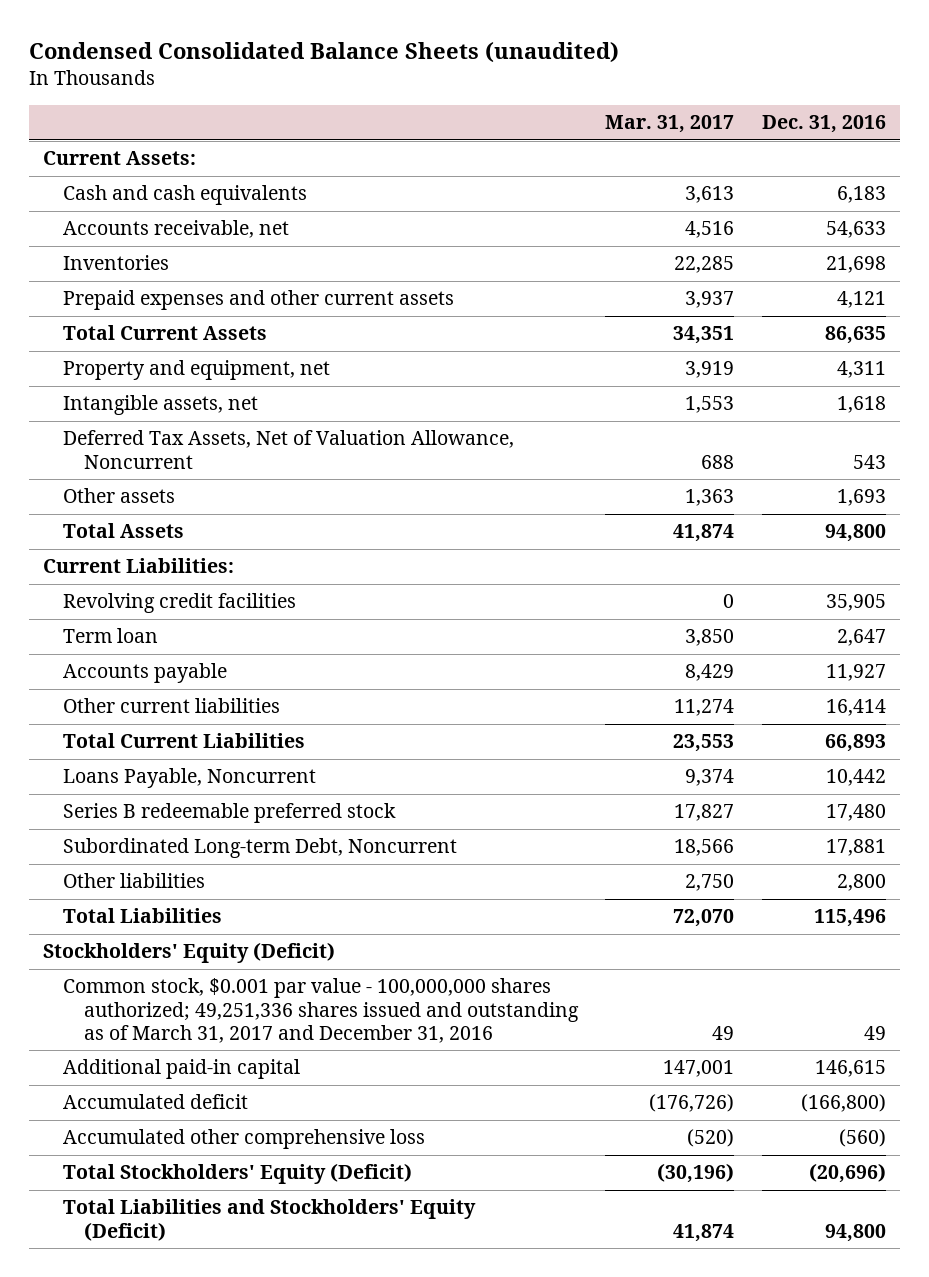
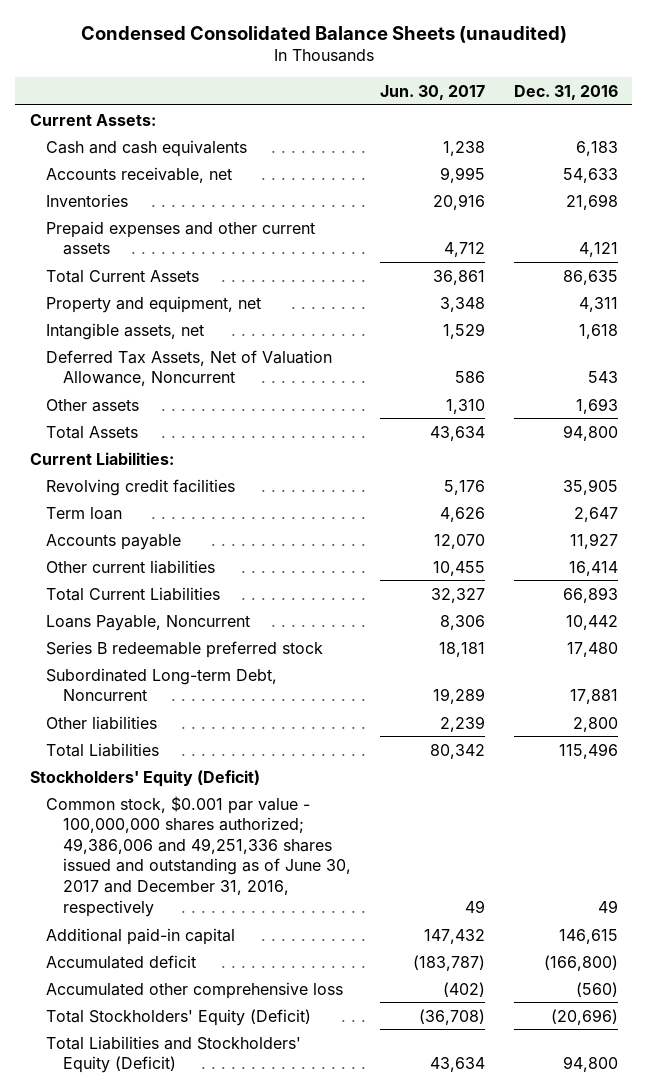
- | Mar. 31, 2017 | Dec. 31, 2016
+ | Jun. 30, 2017 | Dec. 31, 2016
- Common stock, $0.001 par value - 100,000,000 shares authorized; 49,251,336 shares issued and outstanding as of March 31, 2017 and December 31, 2016 | 49 | 49
+ Common stock, $0.001 par value - 100,000,000 shares authorized; 49,386,006 and 49,251,336 shares issued and outstanding as of June 30, 2017 and December 31, 2016, respectively | 49 | 49

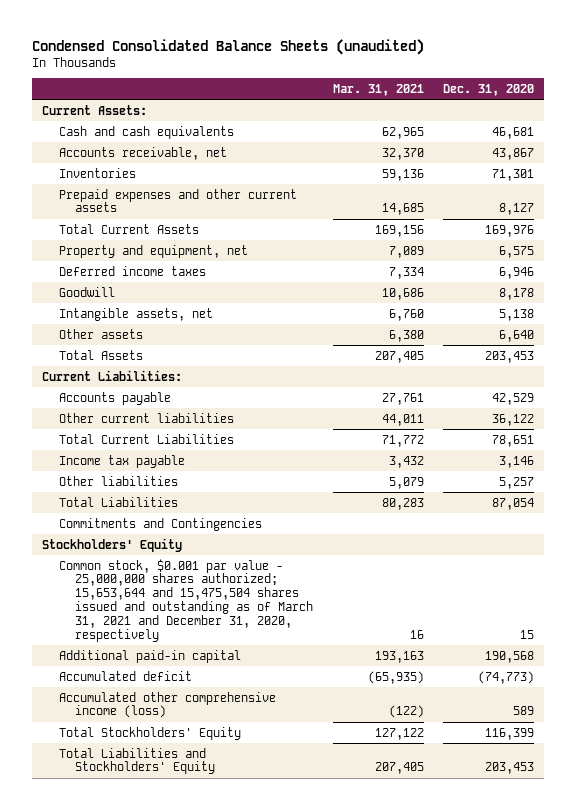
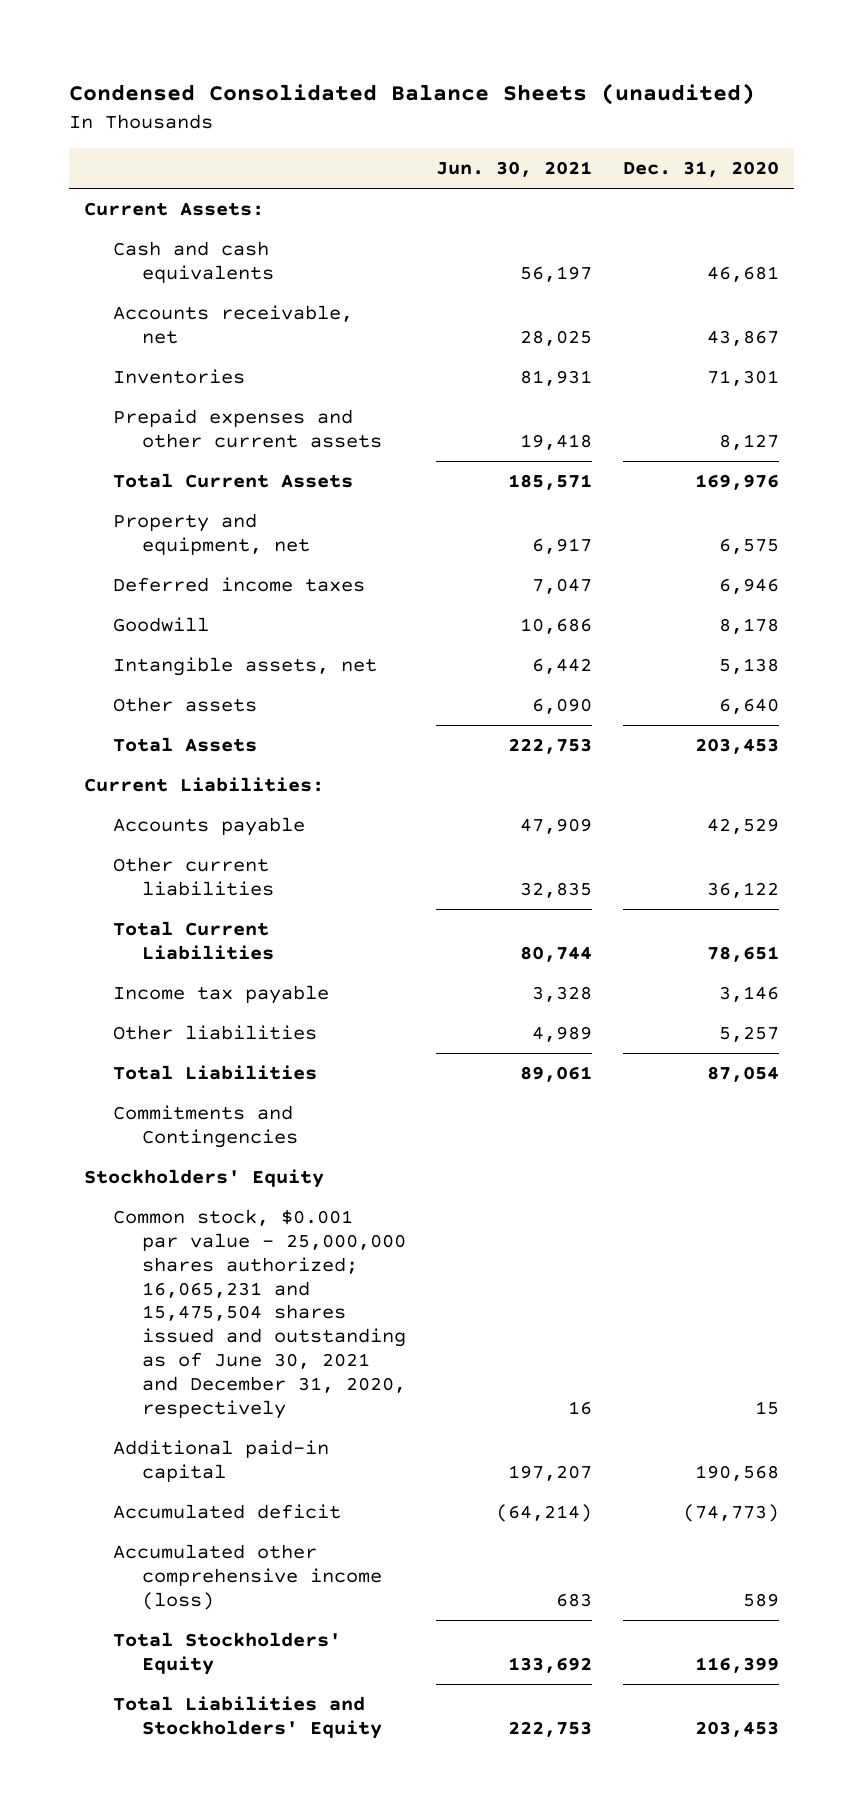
- | Mar. 31, 2021 | Dec. 31, 2020
+ | Jun. 30, 2021 | Dec. 31, 2020
- Common stock, $0.001 par value - 25,000,000 shares authorized; 15,653,644 and 15,475,504 shares issued and outstanding as of March 31, 2021 and December 31, 2020, respectively | 16 | 15
+ Common stock, $0.001 par value - 25,000,000 shares authorized; 16,065,231 and 15,475,504 shares issued and outstanding as of June 30, 2021 and December 31, 2020, respectively | 16 | 15

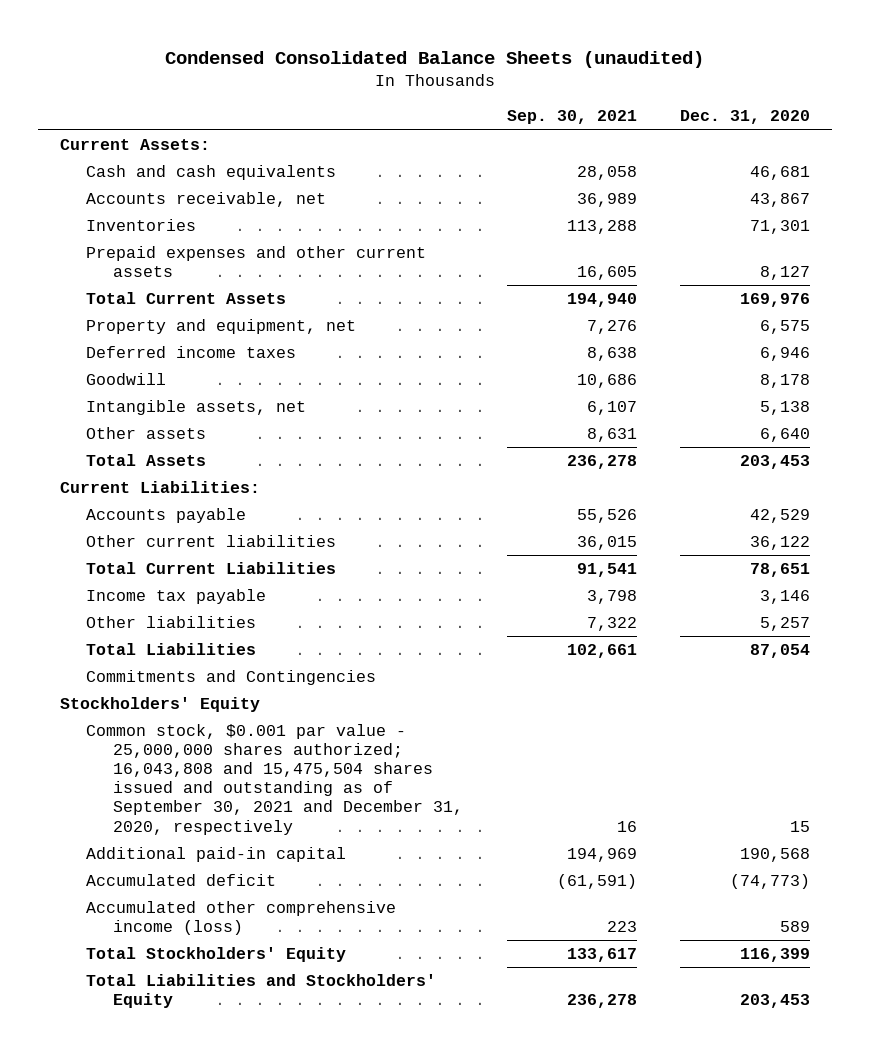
- | Jun. 30, 2021 | Dec. 31, 2020
+ | Sep. 30, 2021 | Dec. 31, 2020
- Common stock, $0.001 par value - 25,000,000 shares authorized; 16,065,231 and 15,475,504 shares issued and outstanding as of June 30, 2021 and December 31, 2020, respectively | 16 | 15
+ Common stock, $0.001 par value - 25,000,000 shares authorized; 16,043,808 and 15,475,504 shares issued and outstanding as of September 30, 2021 and December 31, 2020, respectively | 16 | 15

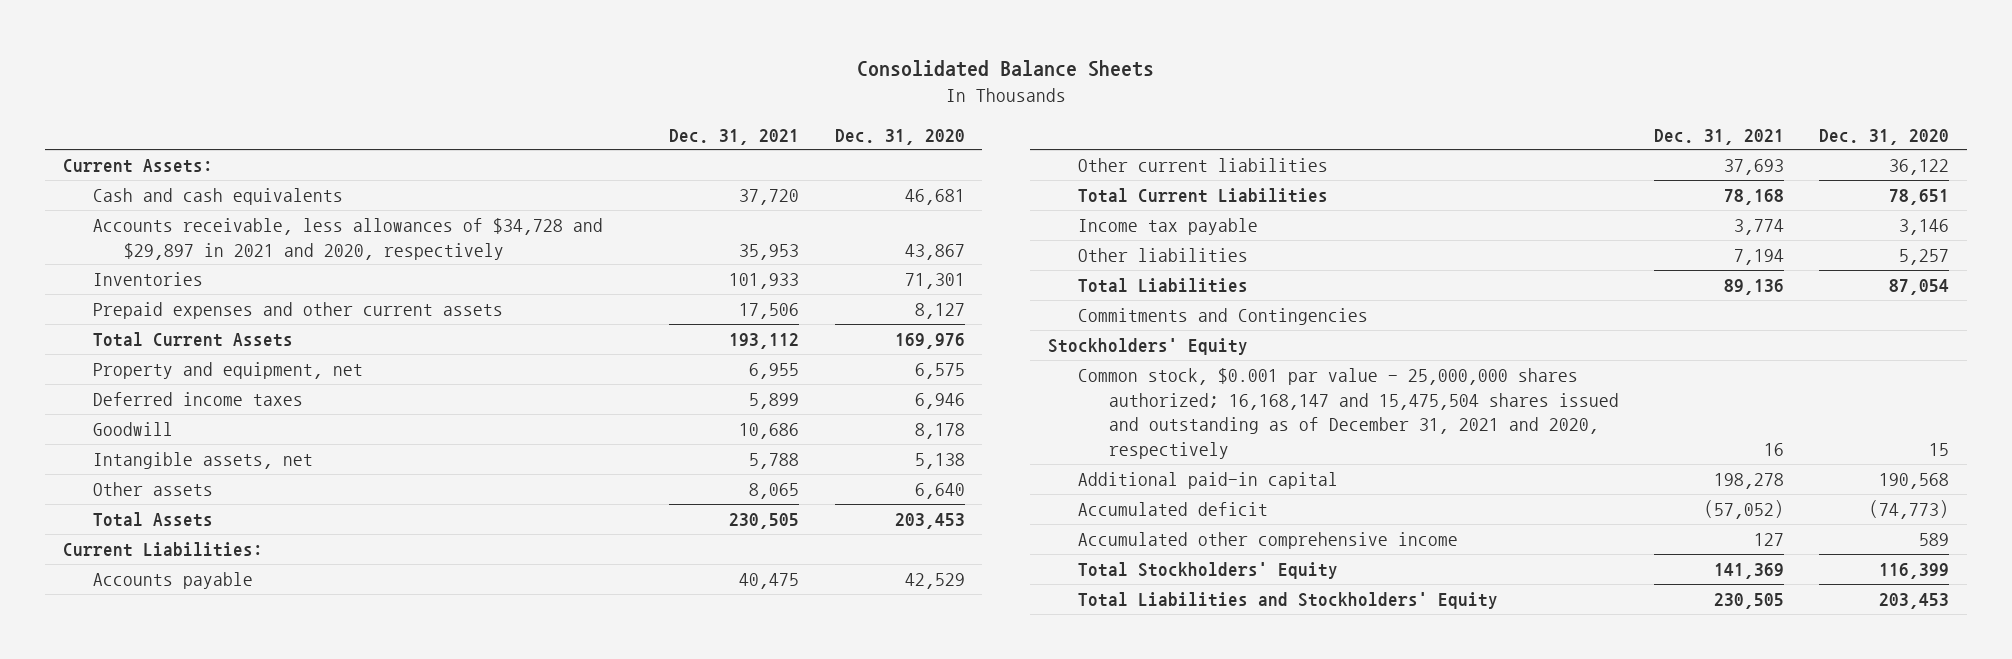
- Condensed Consolidated Balance Sheets (unaudited)
+ Consolidated Balance Sheets
- | Sep. 30, 2021 | Dec. 31, 2020
+ | Dec. 31, 2021 | Dec. 31, 2020
- Accounts receivable, net | 36,989 | 43,867
+ Accounts receivable, less allowances of $34,728 and $29,897 in 2021 and 2020, respectively | 35,953 | 43,867
- Common stock, $0.001 par value - 25,000,000 shares authorized; 16,043,808 and 15,475,504 shares issued and outstanding as of September 30, 2021 and December 31, 2020, respectively | 16 | 15
+ Common stock, $0.001 par value - 25,000,000 shares authorized; 16,168,147 and 15,475,504 shares issued and outstanding as of December 31, 2021 and 2020, respectively | 16 | 15
- Accumulated other comprehensive income (loss) | 223 | 589
+ Accumulated other comprehensive income | 127 | 589

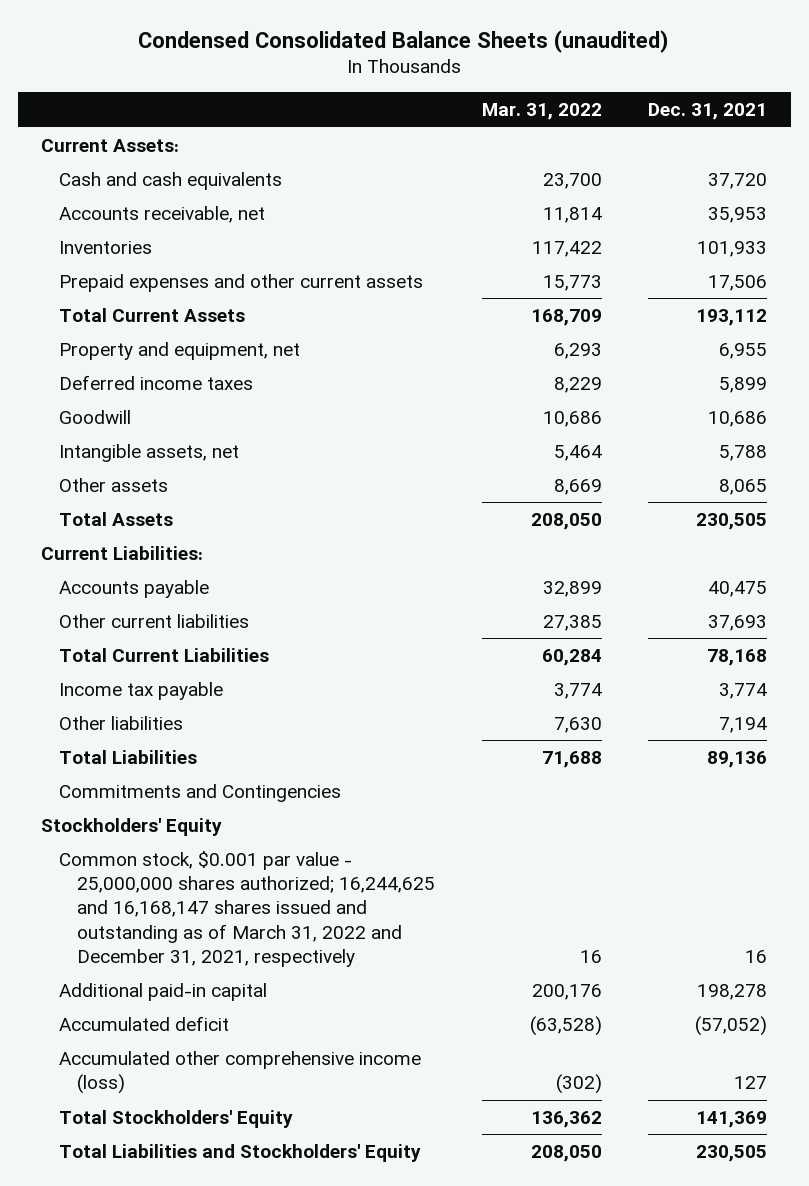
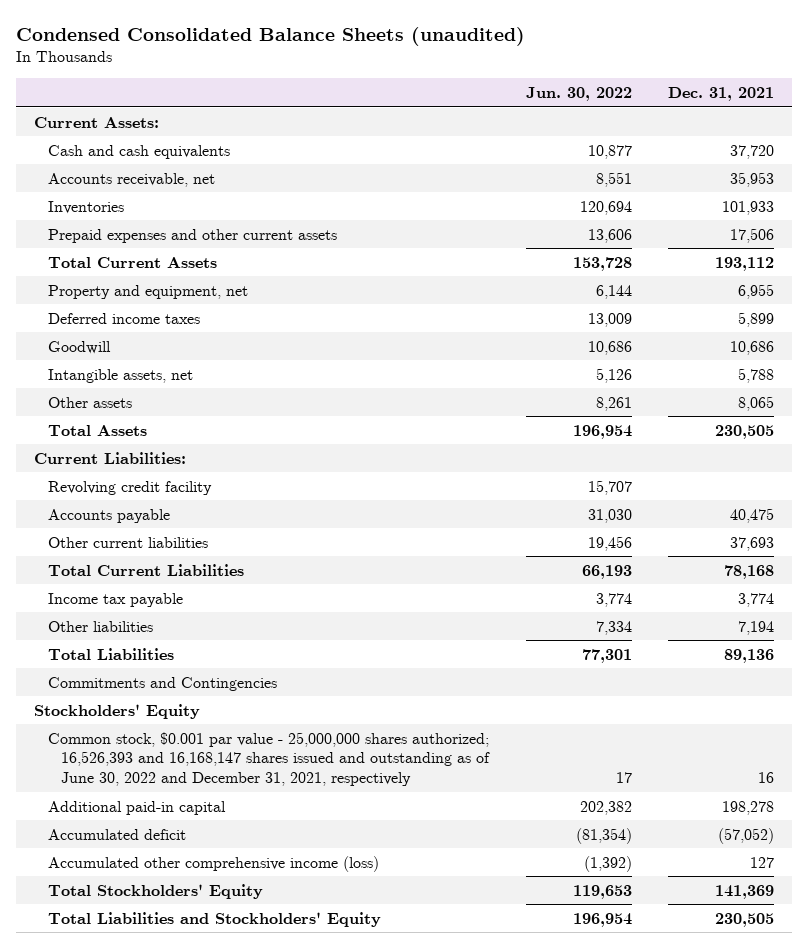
- | Mar. 31, 2022 | Dec. 31, 2021
+ | Jun. 30, 2022 | Dec. 31, 2021
+ Revolving credit facility | 15,707 |
- Common stock, $0.001 par value - 25,000,000 shares authorized; 16,244,625 and 16,168,147 shares issued and outstanding as of March 31, 2022 and December 31, 2021, respectively | 16 | 16
+ Common stock, $0.001 par value - 25,000,000 shares authorized; 16,526,393 and 16,168,147 shares issued and outstanding as of June 30, 2022 and December 31, 2021, respectively | 17 | 16

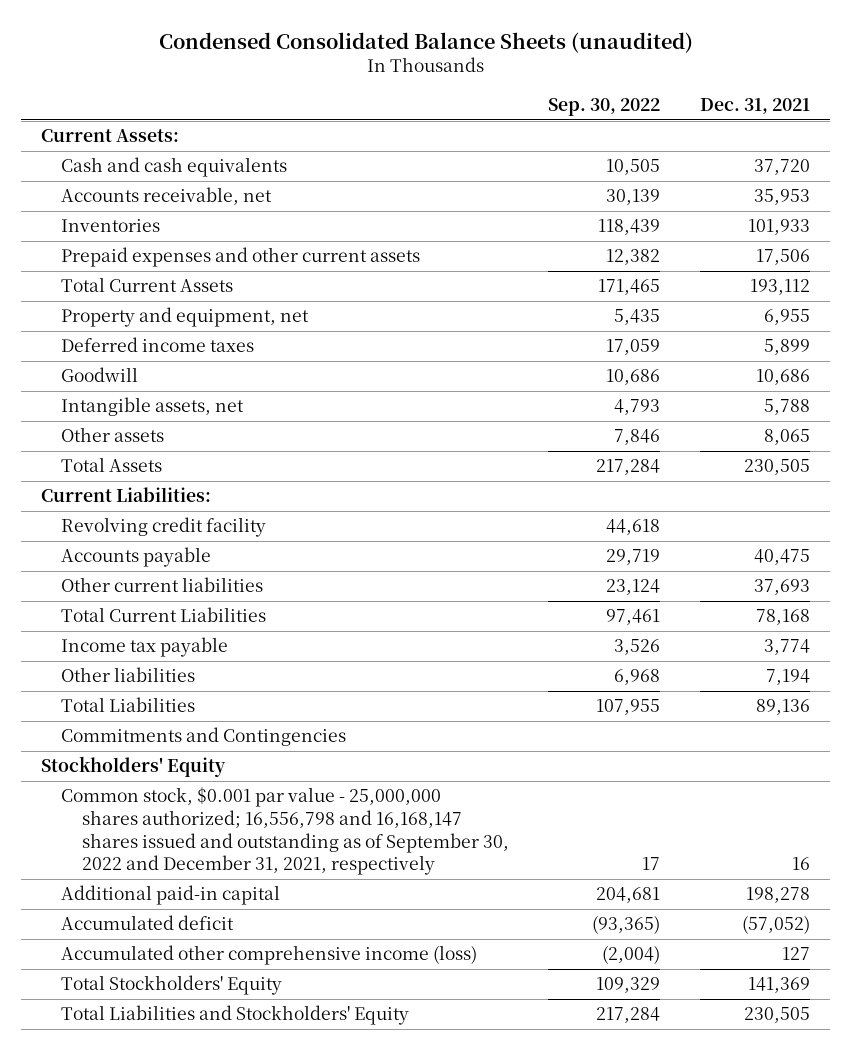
- | Jun. 30, 2022 | Dec. 31, 2021
+ | Sep. 30, 2022 | Dec. 31, 2021
- Common stock, $0.001 par value - 25,000,000 shares authorized; 16,526,393 and 16,168,147 shares issued and outstanding as of June 30, 2022 and December 31, 2021, respectively | 17 | 16
+ Common stock, $0.001 par value - 25,000,000 shares authorized; 16,556,798 and 16,168,147 shares issued and outstanding as of September 30, 2022 and December 31, 2021, respectively | 17 | 16

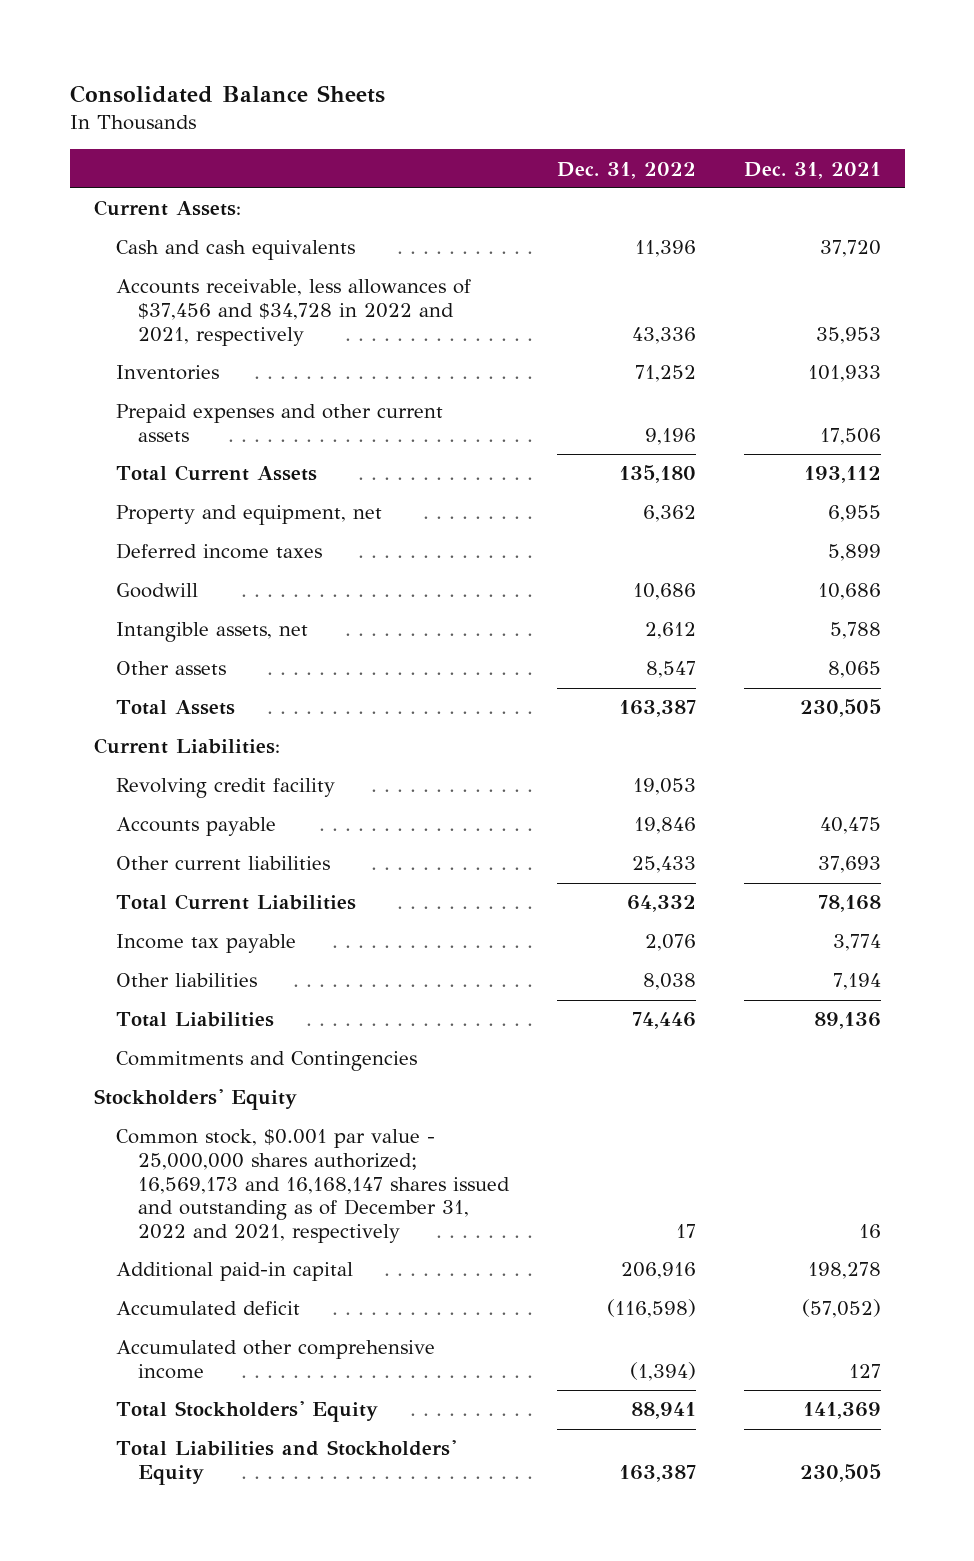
- Condensed Consolidated Balance Sheets (unaudited)
+ Consolidated Balance Sheets
- | Sep. 30, 2022 | Dec. 31, 2021
+ | Dec. 31, 2022 | Dec. 31, 2021
- Accounts receivable, net | 30,139 | 35,953
+ Accounts receivable, less allowances of $37,456 and $34,728 in 2022 and 2021, respectively | 43,336 | 35,953
- Common stock, $0.001 par value - 25,000,000 shares authorized; 16,556,798 and 16,168,147 shares issued and outstanding as of September 30, 2022 and December 31, 2021, respectively | 17 | 16
+ Common stock, $0.001 par value - 25,000,000 shares authorized; 16,569,173 and 16,168,147 shares issued and outstanding as of December 31, 2022 and 2021, respectively | 17 | 16
- Accumulated other comprehensive income (loss) | (2,004) | 127
+ Accumulated other comprehensive income | (1,394) | 127

